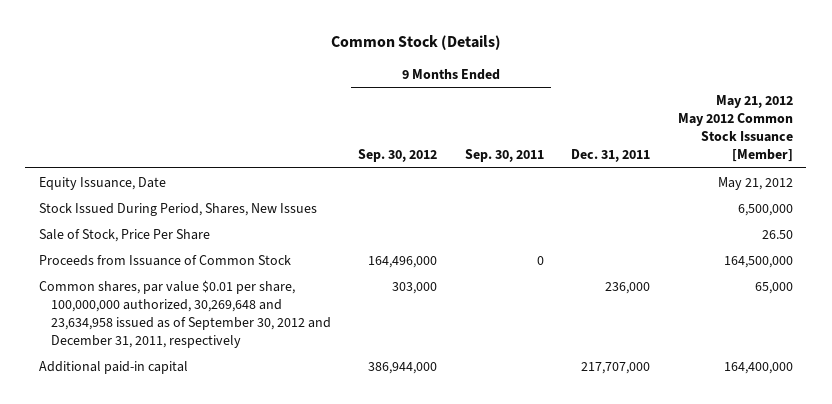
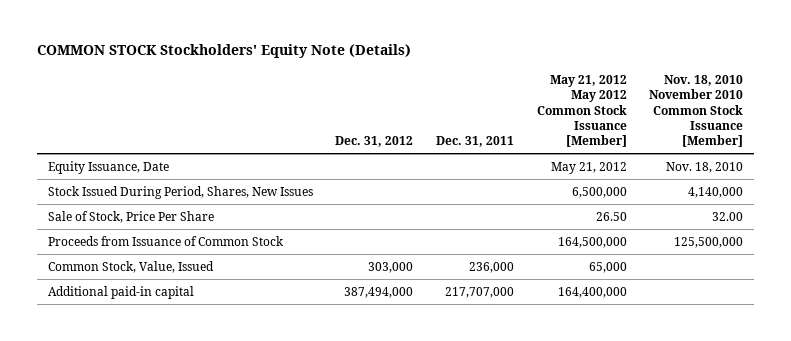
- Common Stock (Details)
+ COMMON STOCK Stockholders' Equity Note (Details)
- | 9 Months Ended Sep. 30, 2012 | 9 Months Ended Sep. 30, 2011 | Dec. 31, 2011 | May 21, 2012 May 2012 Common Stock Issuance [Member]
+ | Dec. 31, 2012 | Dec. 31, 2011 | May 21, 2012 May 2012 Common Stock Issuance [Member] | Nov. 18, 2010 November 2010 Common Stock Issuance [Member]
- Common shares, par value $0.01 per share, 100,000,000 authorized, 30,269,648 and 23,634,958 issued as of September 30, 2012 and December 31, 2011, respectively | 303,000 | | 236,000 | 65,000
+ Common Stock, Value, Issued | 303,000 | 236,000 | 65,000 |

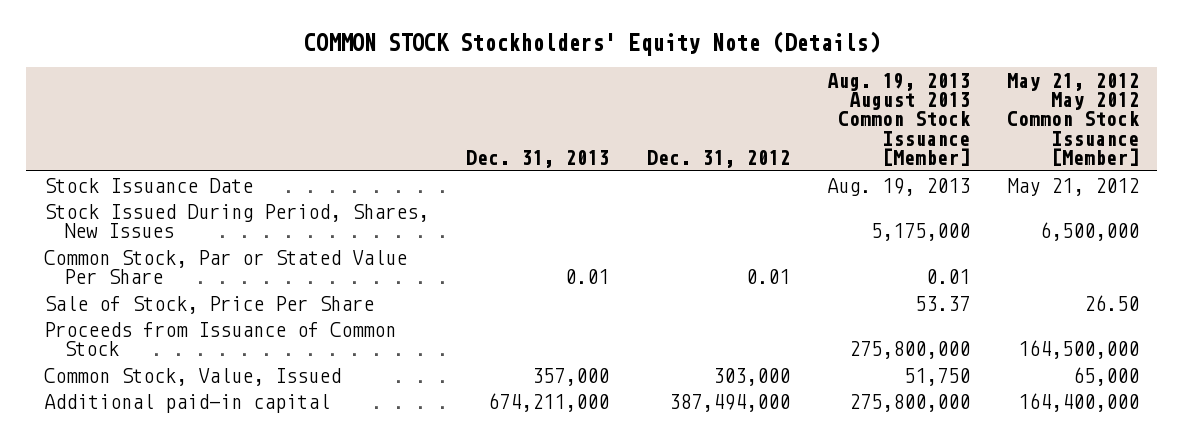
- | Dec. 31, 2012 | Dec. 31, 2011 | May 21, 2012 May 2012 Common Stock Issuance [Member] | Nov. 18, 2010 November 2010 Common Stock Issuance [Member]
+ | Dec. 31, 2013 | Dec. 31, 2012 | Aug. 19, 2013 August 2013 Common Stock Issuance [Member] | May 21, 2012 May 2012 Common Stock Issuance [Member]
- Equity Issuance, Date | | | May 21, 2012 | Nov. 18, 2010
+ Stock Issuance Date | | | Aug. 19, 2013 | May 21, 2012
+ Common Stock, Par or Stated Value Per Share | 0.01 | 0.01 | 0.01 |

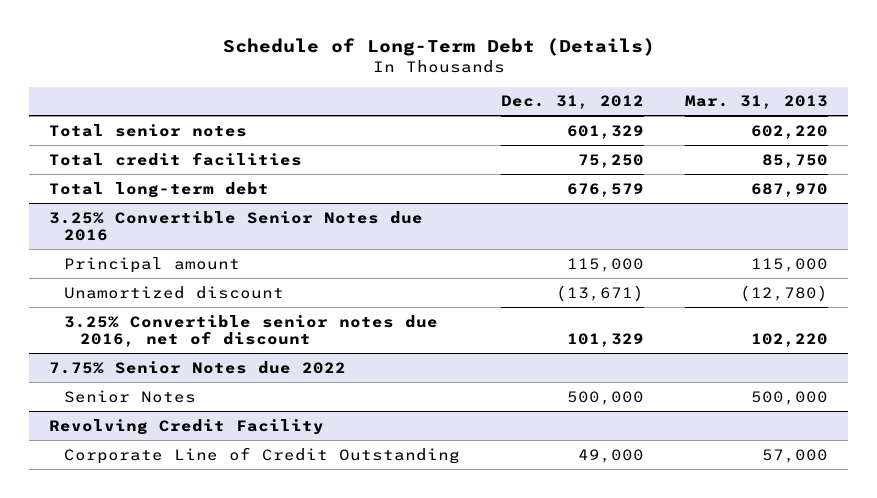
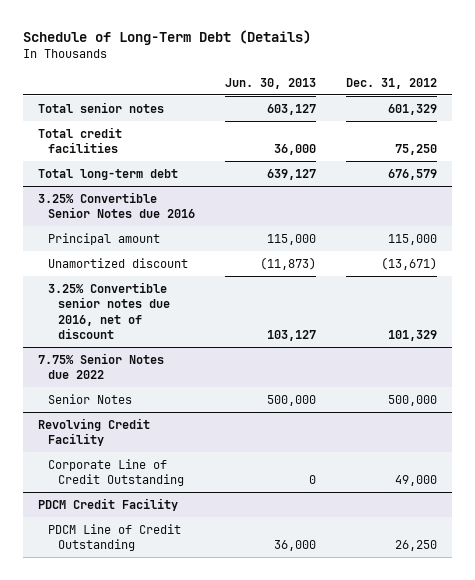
- | Dec. 31, 2012 | Mar. 31, 2013
+ | Jun. 30, 2013 | Dec. 31, 2012
+ PDCM Credit Facility
+ PDCM Line of Credit Outstanding | 36,000 | 26,250

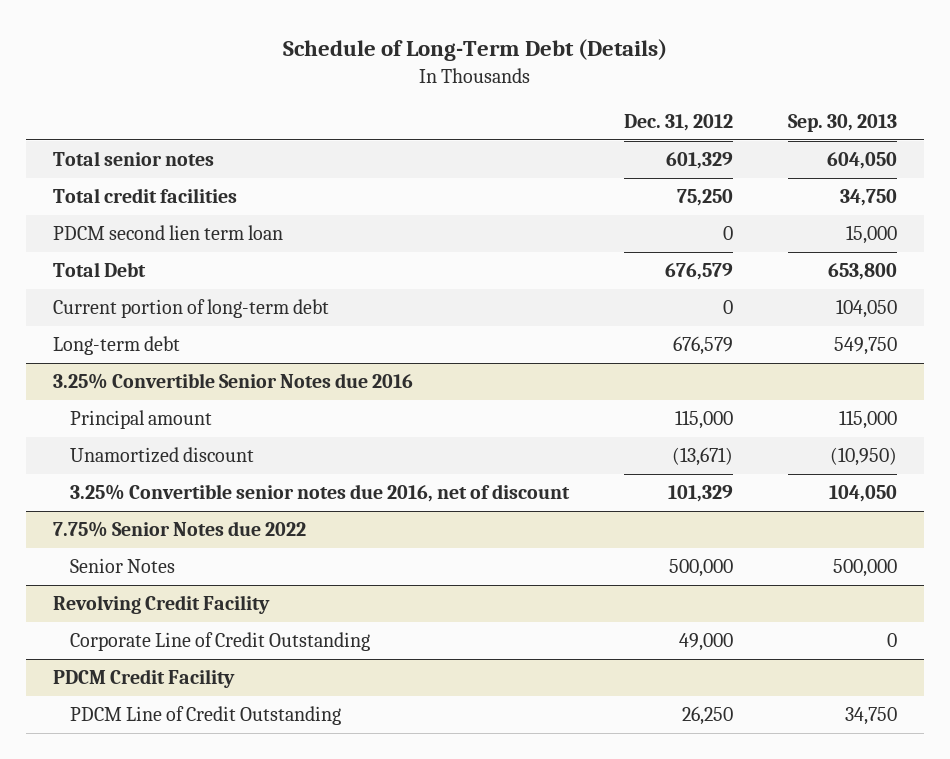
- | Jun. 30, 2013 | Dec. 31, 2012
+ | Dec. 31, 2012 | Sep. 30, 2013
- Total long-term debt | 639,127 | 676,579
+ PDCM second lien term loan | 0 | 15,000
+ Total Debt | 676,579 | 653,800
+ Current portion of long-term debt | 0 | 104,050
+ Long-term debt | 676,579 | 549,750

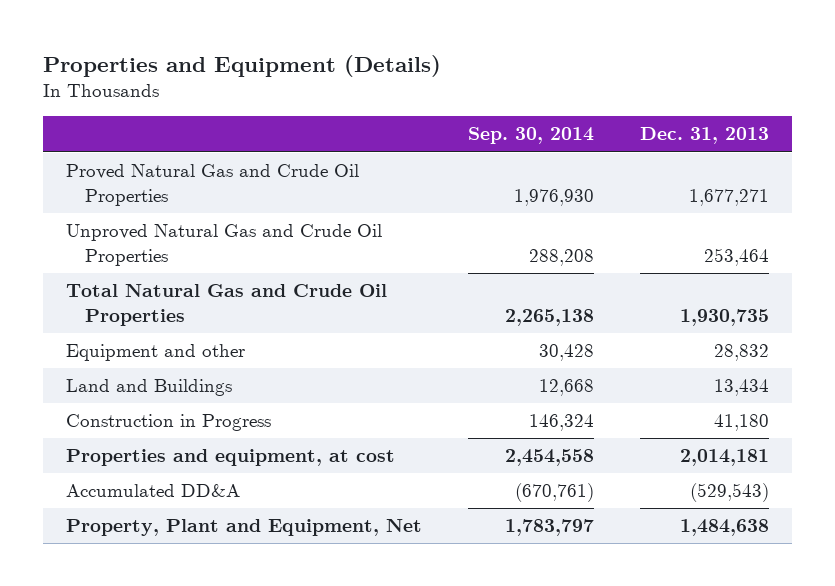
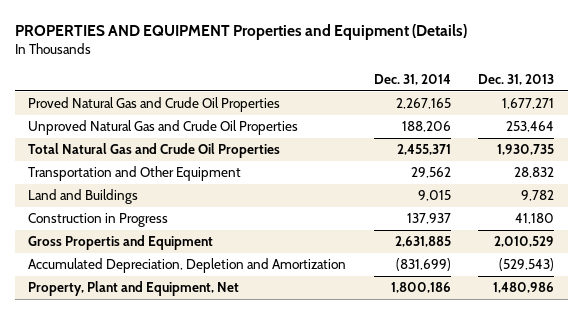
- Properties and Equipment (Details)
+ PROPERTIES AND EQUIPMENT Properties and Equipment (Details)
- | Sep. 30, 2014 | Dec. 31, 2013
+ | Dec. 31, 2014 | Dec. 31, 2013
- Equipment and other | 30,428 | 28,832
- Land and Buildings | 12,668 | 13,434
+ Transportation and Other Equipment | 29,562 | 28,832
+ Land and Buildings | 9,015 | 9,782
- Properties and equipment, at cost | 2,454,558 | 2,014,181
- Accumulated DD&A | (670,761) | (529,543)
- Property, Plant and Equipment, Net | 1,783,797 | 1,484,638
+ Gross Propertis and Equipment | 2,631,885 | 2,010,529
+ Accumulated Depreciation, Depletion and Amortization | (831,699) | (529,543)
+ Property, Plant and Equipment, Net | 1,800,186 | 1,480,986

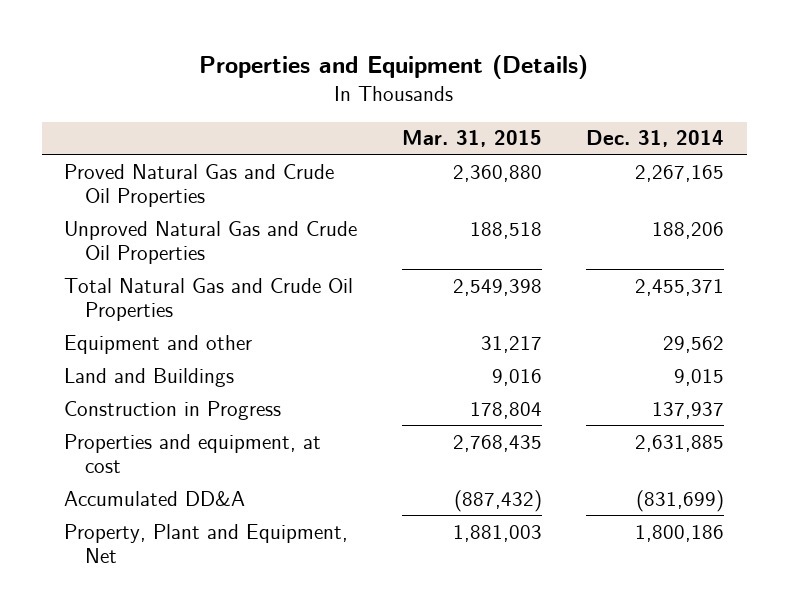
- PROPERTIES AND EQUIPMENT Properties and Equipment (Details)
+ Properties and Equipment (Details)
- | Dec. 31, 2014 | Dec. 31, 2013
+ | Mar. 31, 2015 | Dec. 31, 2014
- Transportation and Other Equipment | 29,562 | 28,832
+ Equipment and other | 31,217 | 29,562
- Gross Propertis and Equipment | 2,631,885 | 2,010,529
- Accumulated Depreciation, Depletion and Amortization | (831,699) | (529,543)
+ Properties and equipment, at cost | 2,768,435 | 2,631,885
+ Accumulated DD&A | (887,432) | (831,699)

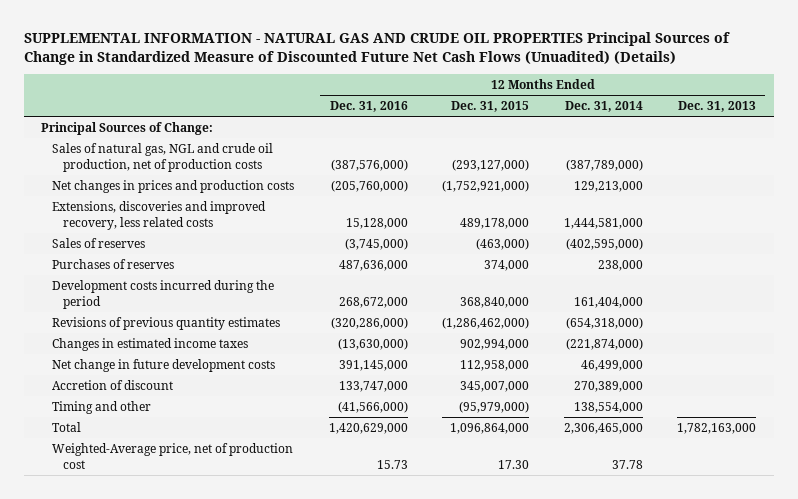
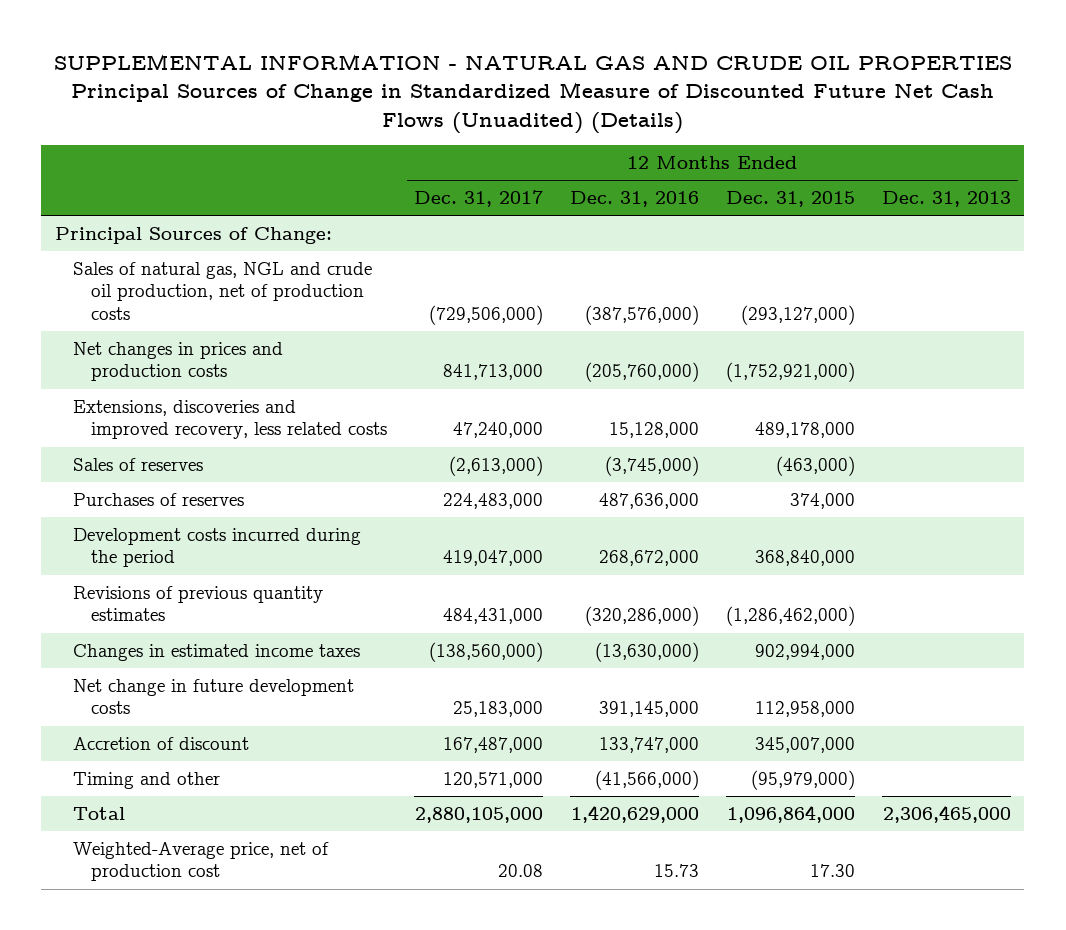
- | 12 Months Ended Dec. 31, 2016 | 12 Months Ended Dec. 31, 2015 | 12 Months Ended Dec. 31, 2014 | 12 Months Ended Dec. 31, 2013
+ | 12 Months Ended Dec. 31, 2017 | 12 Months Ended Dec. 31, 2016 | 12 Months Ended Dec. 31, 2015 | 12 Months Ended Dec. 31, 2013
- Total | 1,420,629,000 | 1,096,864,000 | 2,306,465,000 | 1,782,163,000
+ Total | 2,880,105,000 | 1,420,629,000 | 1,096,864,000 | 2,306,465,000

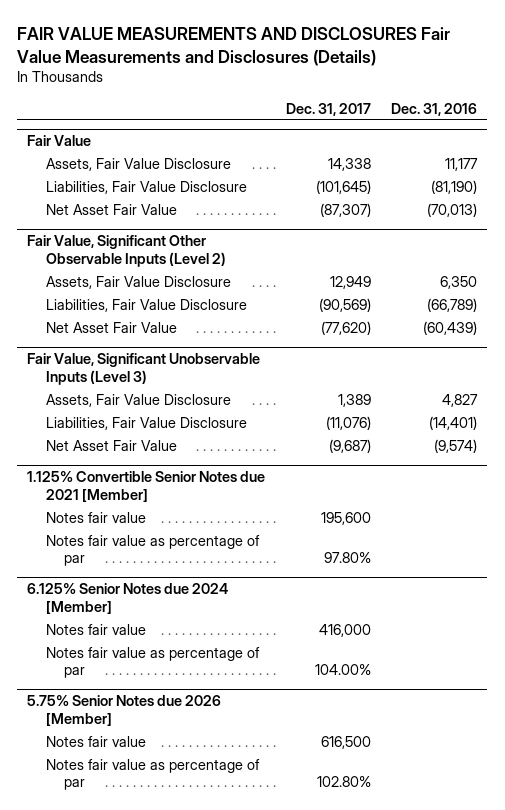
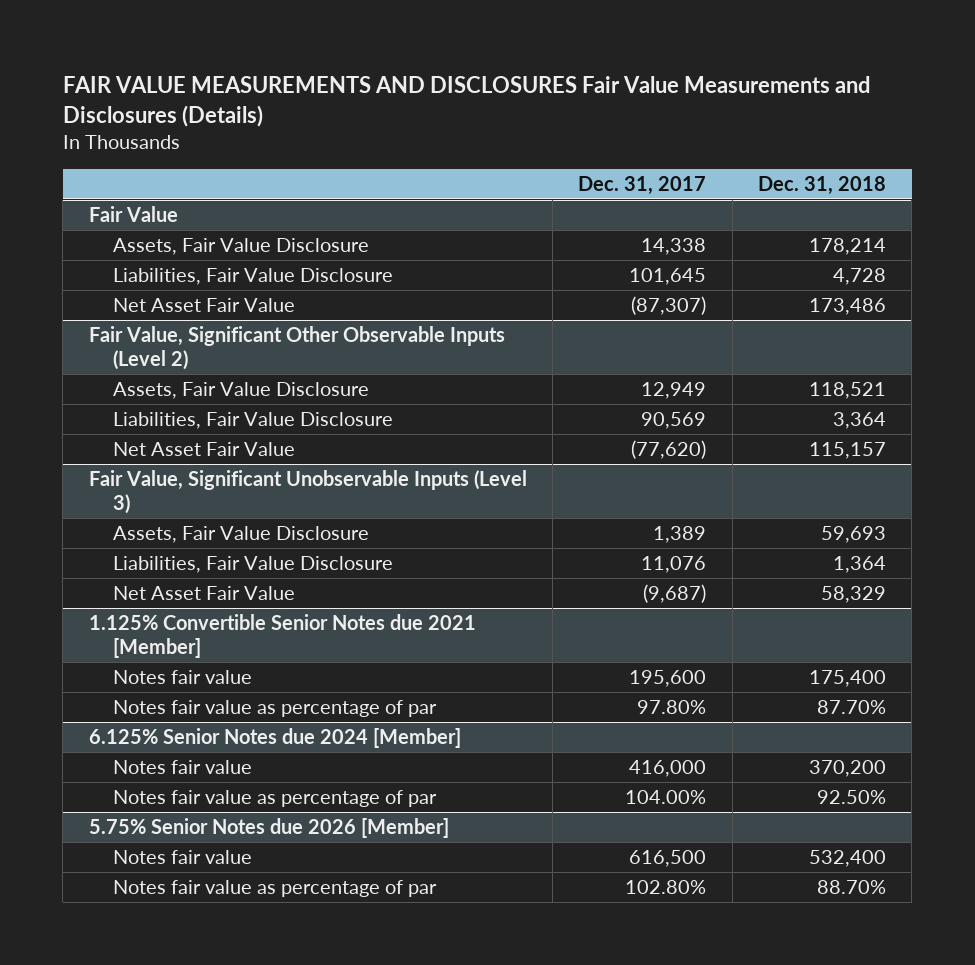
- | Dec. 31, 2017 | Dec. 31, 2016
+ | Dec. 31, 2017 | Dec. 31, 2018
@ Fair Value
- Liabilities, Fair Value Disclosure | (101,645) | (81,190)
+ Liabilities, Fair Value Disclosure | 101,645 | 4,728
@ Fair Value, Significant Other Observable Inputs (Level 2)
- Liabilities, Fair Value Disclosure | (90,569) | (66,789)
+ Liabilities, Fair Value Disclosure | 90,569 | 3,364
@ Fair Value, Significant Unobservable Inputs (Level 3)
- Liabilities, Fair Value Disclosure | (11,076) | (14,401)
+ Liabilities, Fair Value Disclosure | 11,076 | 1,364

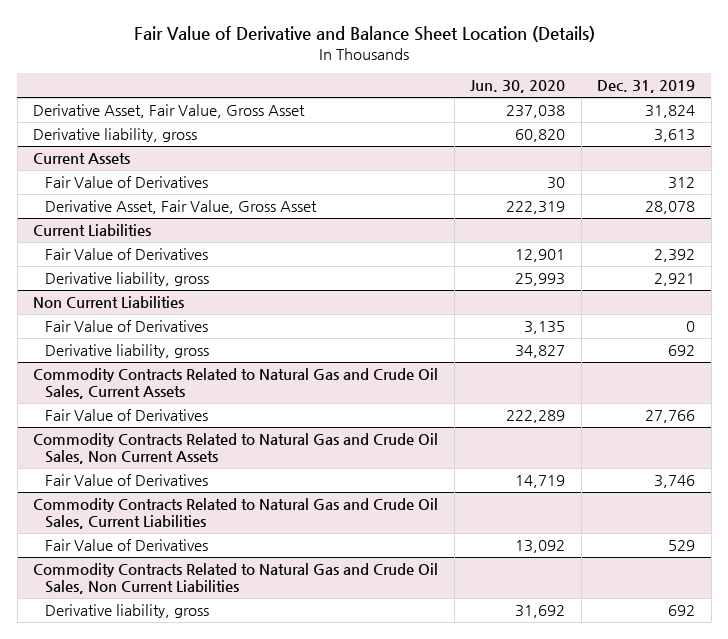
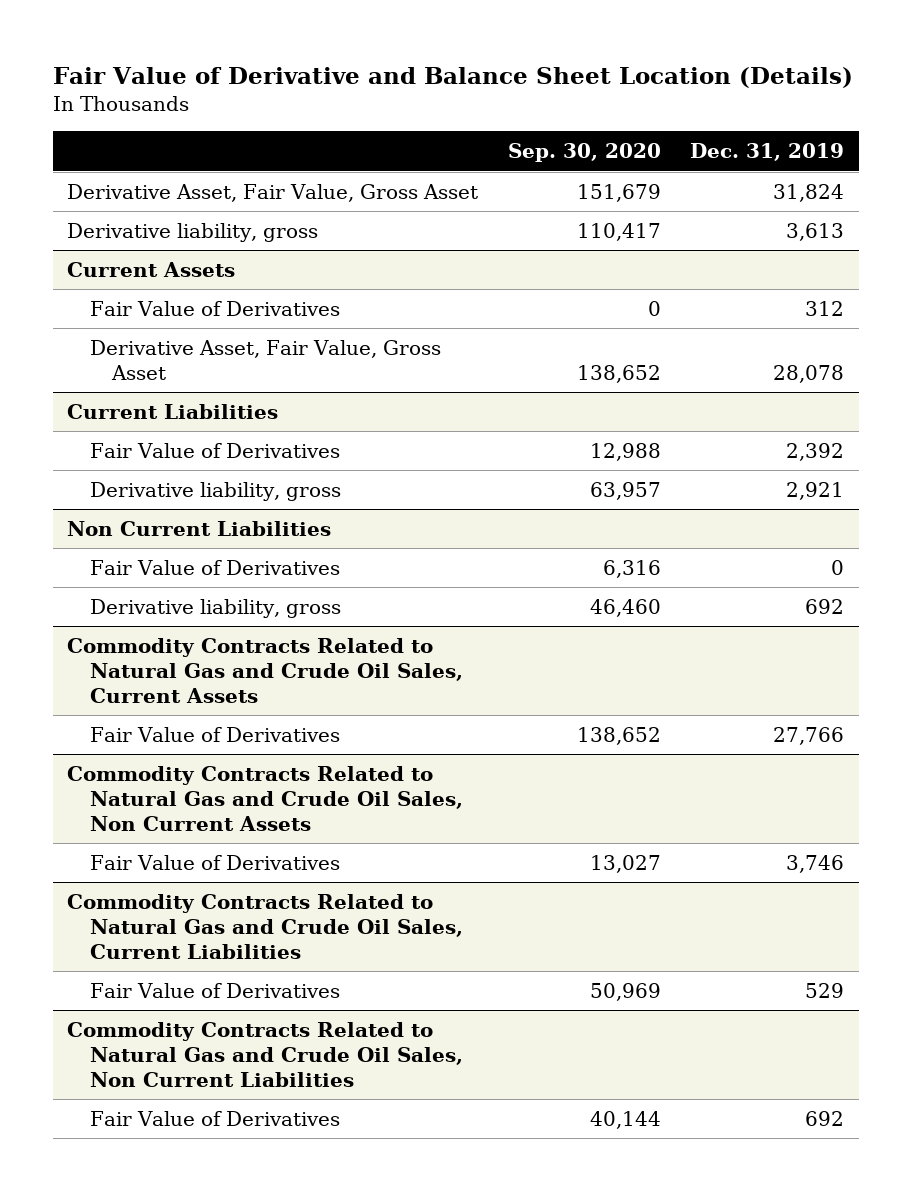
- | Jun. 30, 2020 | Dec. 31, 2019
+ | Sep. 30, 2020 | Dec. 31, 2019
@ Commodity Contracts Related to Natural Gas and Crude Oil Sales, Non Current Liabilities
- Derivative liability, gross | 31,692 | 692
+ Fair Value of Derivatives | 40,144 | 692

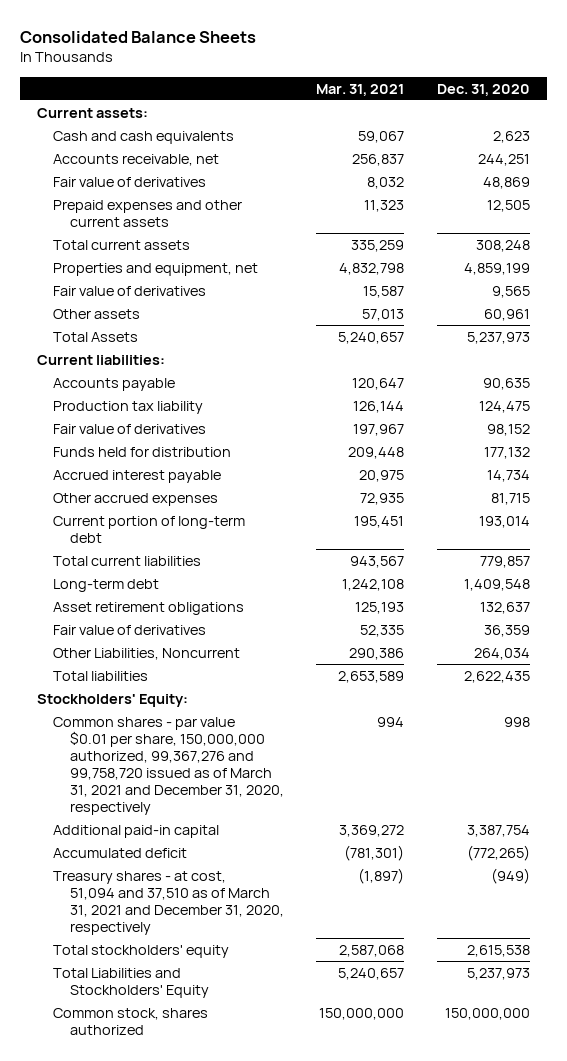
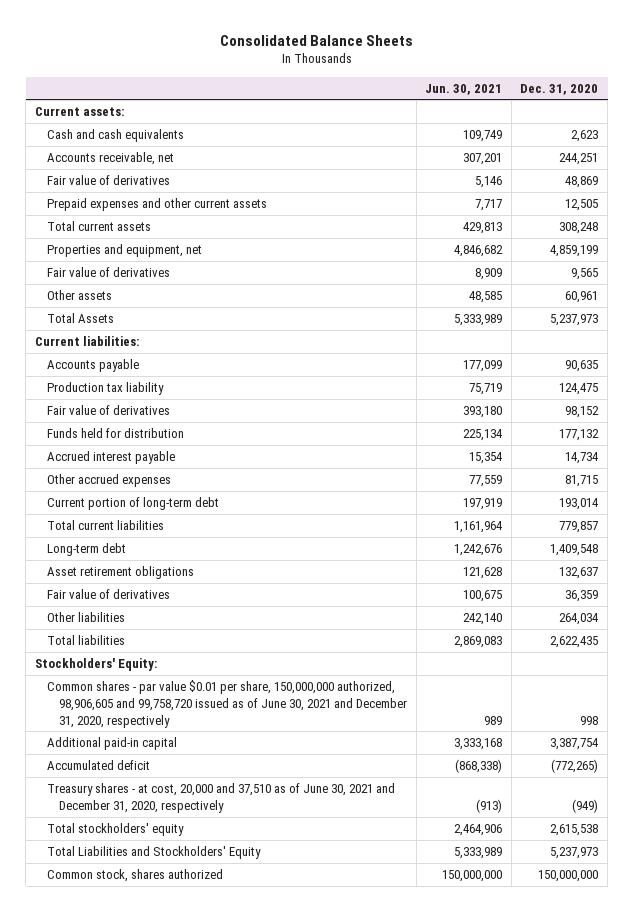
- | Mar. 31, 2021 | Dec. 31, 2020
+ | Jun. 30, 2021 | Dec. 31, 2020
- Other Liabilities, Noncurrent | 290,386 | 264,034
+ Other liabilities | 242,140 | 264,034
- Common shares - par value $0.01 per share, 150,000,000 authorized, 99,367,276 and 99,758,720 issued as of March 31, 2021 and December 31, 2020, respectively | 994 | 998
+ Common shares - par value $0.01 per share, 150,000,000 authorized, 98,906,605 and 99,758,720 issued as of June 30, 2021 and December 31, 2020, respectively | 989 | 998
- Treasury shares - at cost, 51,094 and 37,510 as of March 31, 2021 and December 31, 2020, respectively | (1,897) | (949)
+ Treasury shares - at cost, 20,000 and 37,510 as of June 30, 2021 and December 31, 2020, respectively | (913) | (949)

